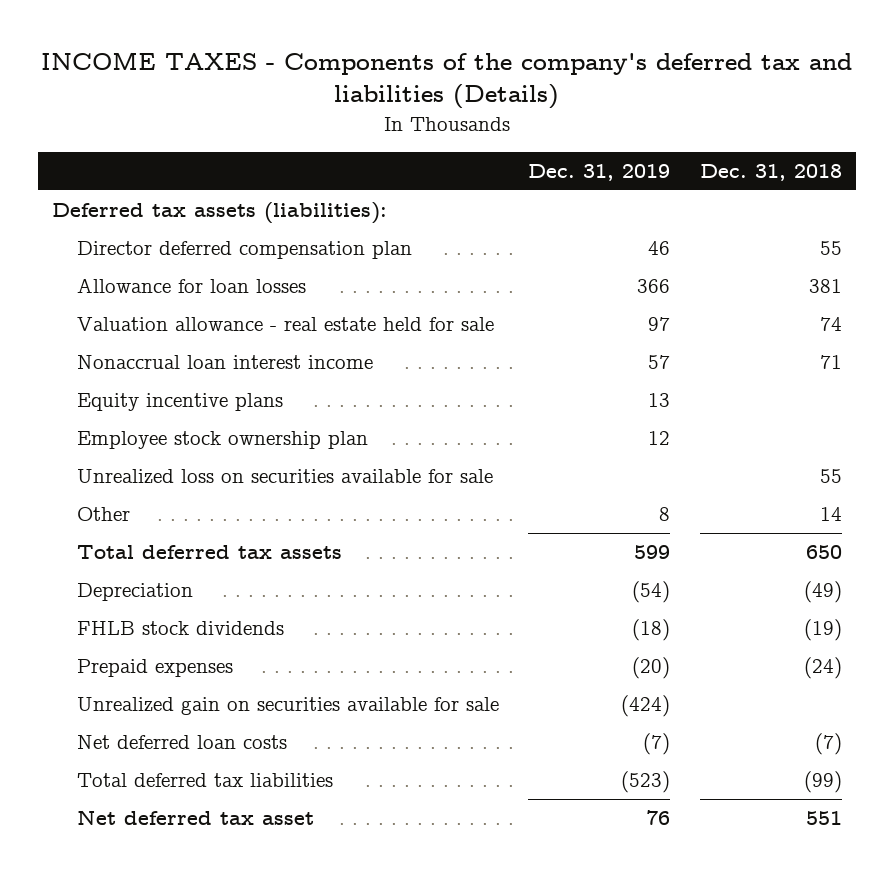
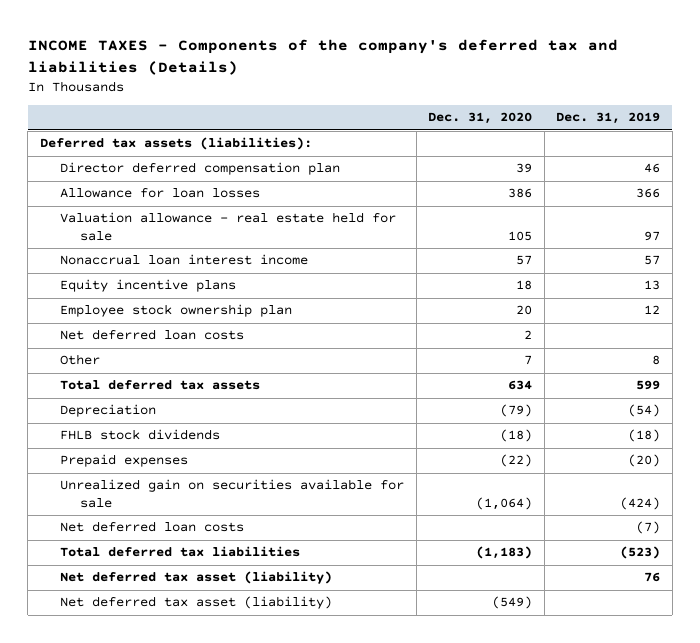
- | Dec. 31, 2019 | Dec. 31, 2018
+ | Dec. 31, 2020 | Dec. 31, 2019
- Unrealized loss on securities available for sale | | 55
+ Net deferred loan costs | 2 |
- Net deferred tax asset | 76 | 551
+ Net deferred tax asset (liability) | | 76
+ Net deferred tax asset (liability) | (549) |

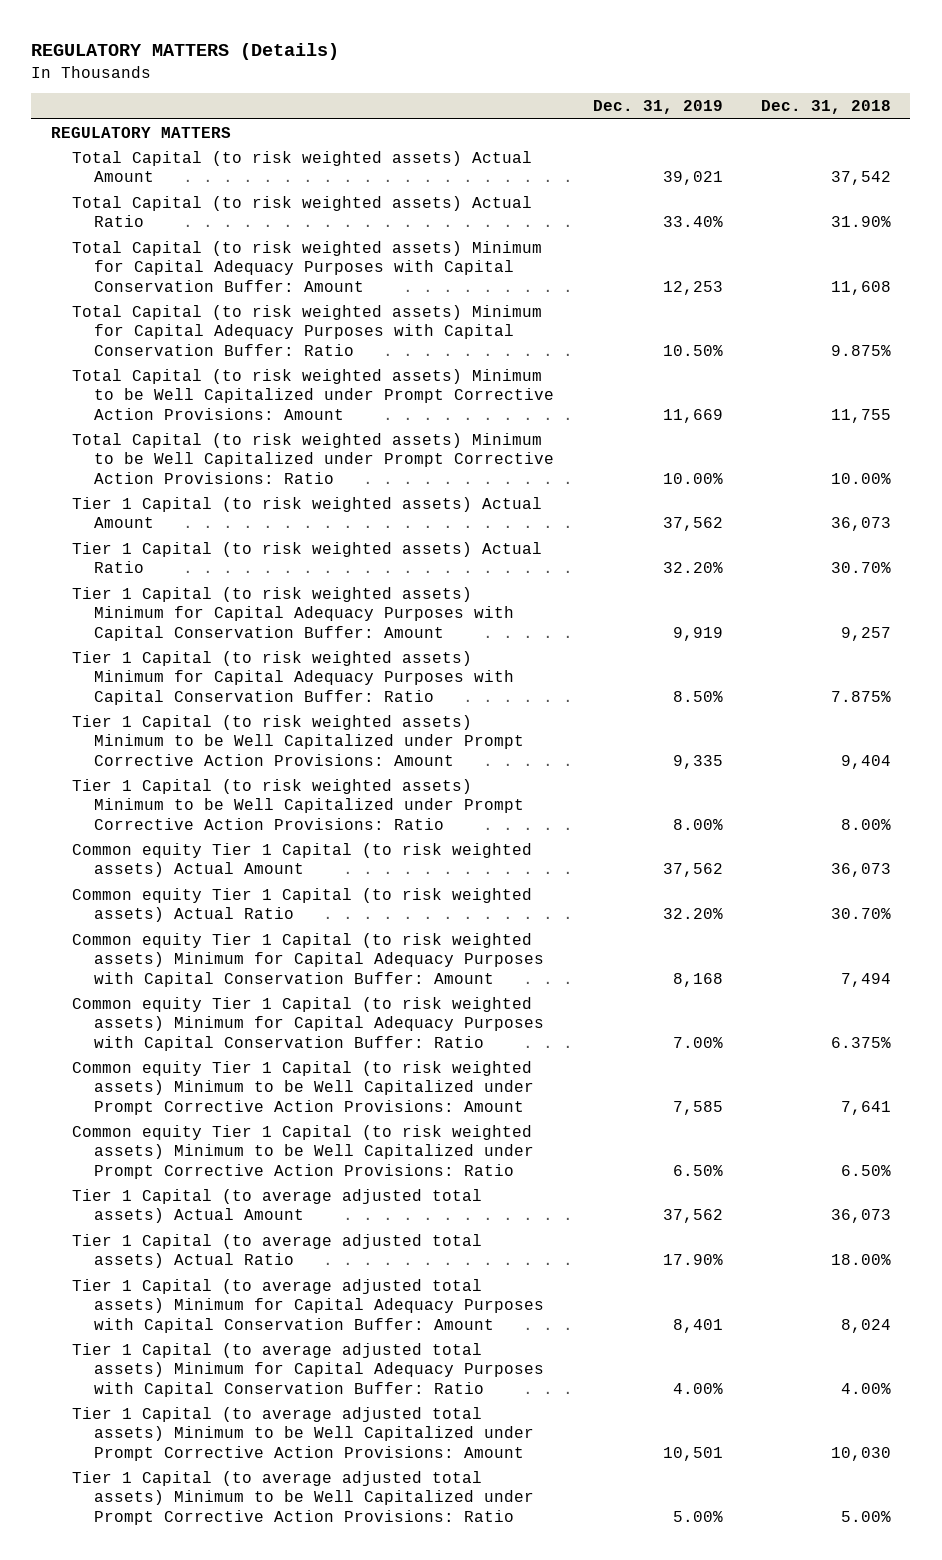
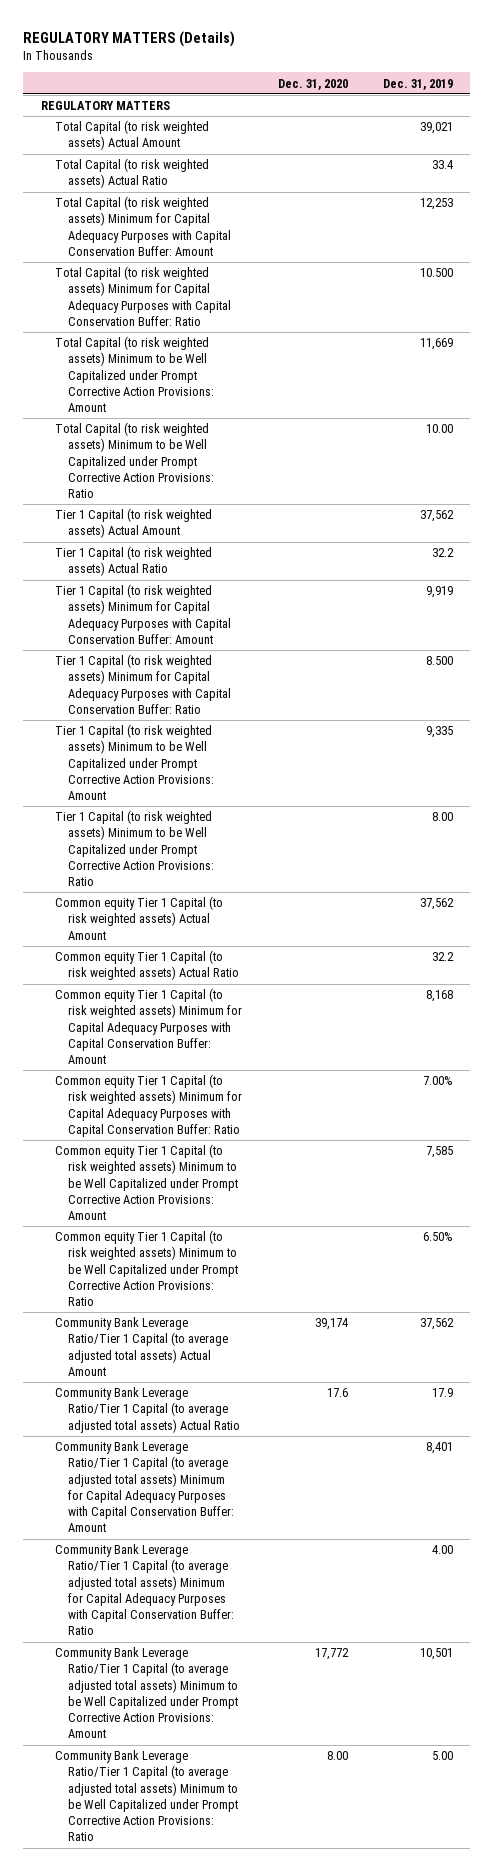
- | Dec. 31, 2019 | Dec. 31, 2018
+ | Dec. 31, 2020 | Dec. 31, 2019
- Total Capital (to risk weighted assets) Actual Ratio | 33.40% | 31.90%
+ Total Capital (to risk weighted assets) Actual Ratio | | 33.4
- Total Capital (to risk weighted assets) Minimum for Capital Adequacy Purposes with Capital Conservation Buffer: Ratio | 10.50% | 9.875%
+ Total Capital (to risk weighted assets) Minimum for Capital Adequacy Purposes with Capital Conservation Buffer: Ratio | | 10.500
- Total Capital (to risk weighted assets) Minimum to be Well Capitalized under Prompt Corrective Action Provisions: Ratio | 10.00% | 10.00%
+ Total Capital (to risk weighted assets) Minimum to be Well Capitalized under Prompt Corrective Action Provisions: Ratio | | 10.00
- Tier 1 Capital (to risk weighted assets) Actual Ratio | 32.20% | 30.70%
+ Tier 1 Capital (to risk weighted assets) Actual Ratio | | 32.2
- Tier 1 Capital (to risk weighted assets) Minimum for Capital Adequacy Purposes with Capital Conservation Buffer: Ratio | 8.50% | 7.875%
+ Tier 1 Capital (to risk weighted assets) Minimum for Capital Adequacy Purposes with Capital Conservation Buffer: Ratio | | 8.500
- Tier 1 Capital (to risk weighted assets) Minimum to be Well Capitalized under Prompt Corrective Action Provisions: Ratio | 8.00% | 8.00%
+ Tier 1 Capital (to risk weighted assets) Minimum to be Well Capitalized under Prompt Corrective Action Provisions: Ratio | | 8.00
- Common equity Tier 1 Capital (to risk weighted assets) Actual Ratio | 32.20% | 30.70%
+ Common equity Tier 1 Capital (to risk weighted assets) Actual Ratio | | 32.2
- Tier 1 Capital (to average adjusted total assets) Actual Amount | 37,562 | 36,073
- Tier 1 Capital (to average adjusted total assets) Actual Ratio | 17.90% | 18.00%
- Tier 1 Capital (to average adjusted total assets) Minimum for Capital Adequacy Purposes with Capital Conservation Buffer: Amount | 8,401 | 8,024
- Tier 1 Capital (to average adjusted total assets) Minimum for Capital Adequacy Purposes with Capital Conservation Buffer: Ratio | 4.00% | 4.00%
- Tier 1 Capital (to average adjusted total assets) Minimum to be Well Capitalized under Prompt Corrective Action Provisions: Amount | 10,501 | 10,030
- Tier 1 Capital (to average adjusted total assets) Minimum to be Well Capitalized under Prompt Corrective Action Provisions: Ratio | 5.00% | 5.00%
+ Community Bank Leverage Ratio/Tier 1 Capital (to average adjusted total assets) Actual Amount | 39,174 | 37,562
+ Community Bank Leverage Ratio/Tier 1 Capital (to average adjusted total assets) Actual Ratio | 17.6 | 17.9
+ Community Bank Leverage Ratio/Tier 1 Capital (to average adjusted total assets) Minimum for Capital Adequacy Purposes with Capital Conservation Buffer: Amount | | 8,401
+ Community Bank Leverage Ratio/Tier 1 Capital (to average adjusted total assets) Minimum for Capital Adequacy Purposes with Capital Conservation Buffer: Ratio | | 4.00
+ Community Bank Leverage Ratio/Tier 1 Capital (to average adjusted total assets) Minimum to be Well Capitalized under Prompt Corrective Action Provisions: Amount | 17,772 | 10,501
+ Community Bank Leverage Ratio/Tier 1 Capital (to average adjusted total assets) Minimum to be Well Capitalized under Prompt Corrective Action Provisions: Ratio | 8.00 | 5.00

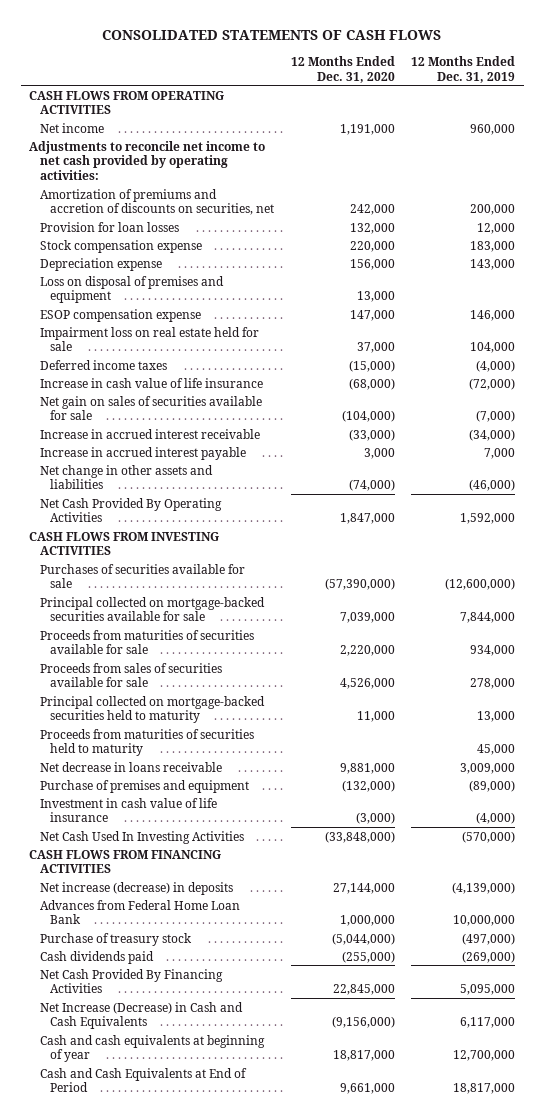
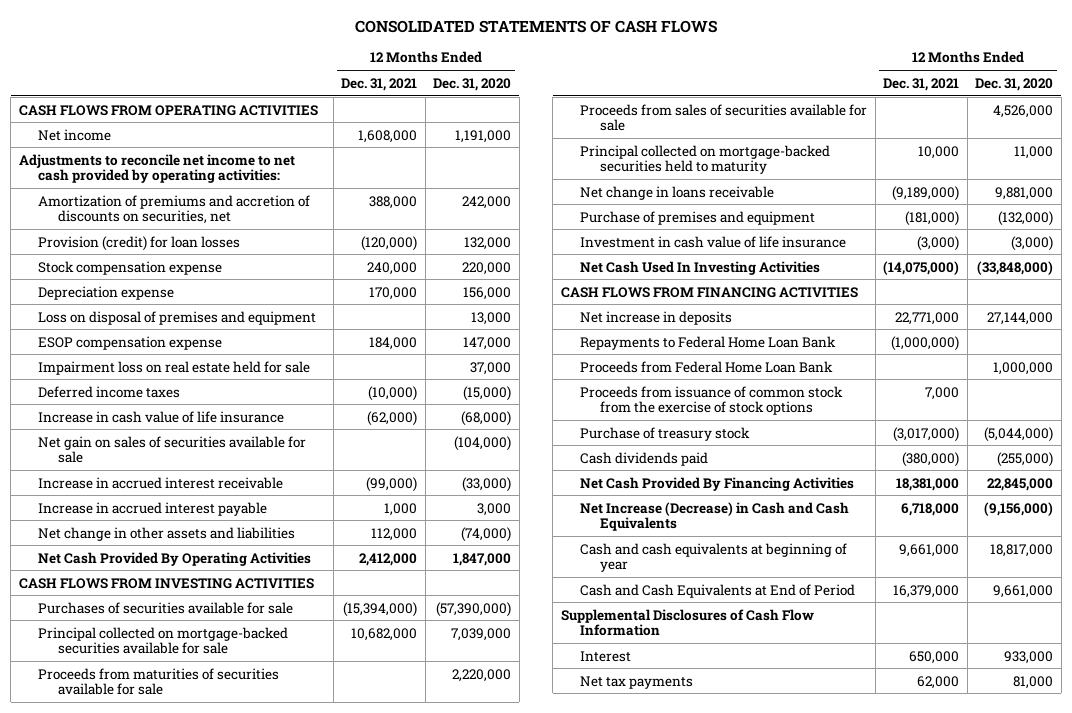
- | 12 Months Ended Dec. 31, 2020 | 12 Months Ended Dec. 31, 2019
+ | 12 Months Ended Dec. 31, 2021 | 12 Months Ended Dec. 31, 2020
- Provision for loan losses | 132,000 | 12,000
+ Provision (credit) for loan losses | (120,000) | 132,000
- Proceeds from maturities of securities held to maturity | | 45,000
- Net decrease in loans receivable | 9,881,000 | 3,009,000
+ Net change in loans receivable | (9,189,000) | 9,881,000
- Net increase (decrease) in deposits | 27,144,000 | (4,139,000)
- Advances from Federal Home Loan Bank | 1,000,000 | 10,000,000
+ Net increase in deposits | 22,771,000 | 27,144,000
+ Repayments to Federal Home Loan Bank | (1,000,000) |
+ Proceeds from Federal Home Loan Bank | | 1,000,000
+ Proceeds from issuance of common stock from the exercise of stock options | 7,000 |
+ Supplemental Disclosures of Cash Flow Information
+ Interest | 650,000 | 933,000
+ Net tax payments | 62,000 | 81,000

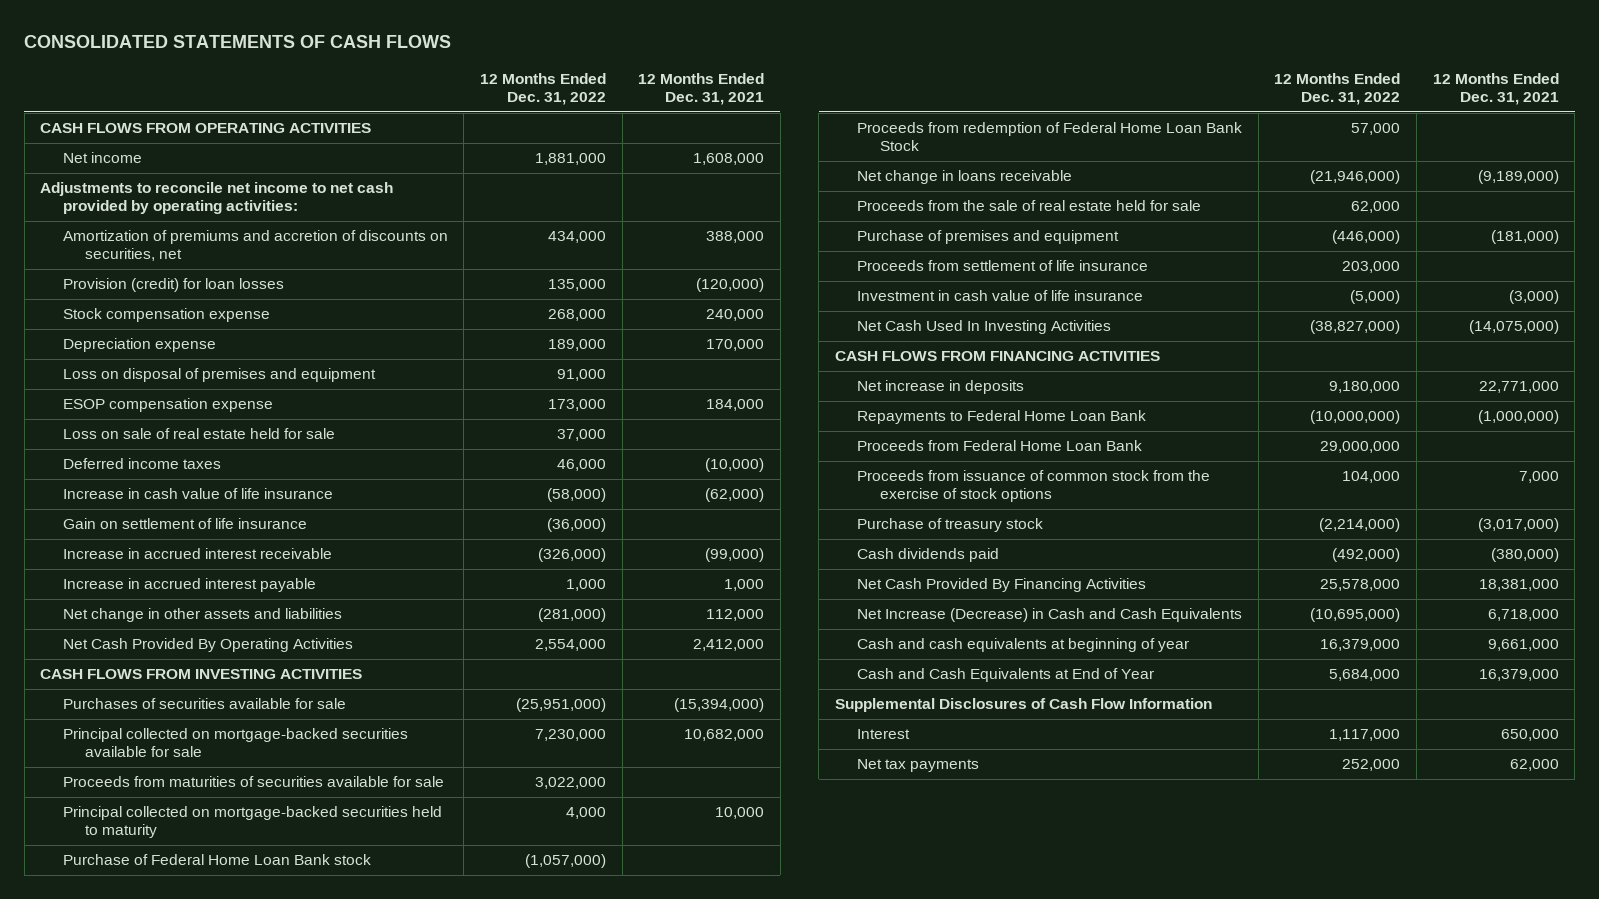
- | 12 Months Ended Dec. 31, 2021 | 12 Months Ended Dec. 31, 2020
+ | 12 Months Ended Dec. 31, 2022 | 12 Months Ended Dec. 31, 2021
- Impairment loss on real estate held for sale | | 37,000
+ Loss on sale of real estate held for sale | 37,000 |
- Net gain on sales of securities available for sale | | (104,000)
+ Gain on settlement of life insurance | (36,000) |
- Proceeds from sales of securities available for sale | | 4,526,000
+ Purchase of Federal Home Loan Bank stock | (1,057,000) |
+ Proceeds from redemption of Federal Home Loan Bank Stock | 57,000 |
+ Proceeds from the sale of real estate held for sale | 62,000 |
+ Proceeds from settlement of life insurance | 203,000 |
- Cash and Cash Equivalents at End of Period | 16,379,000 | 9,661,000
+ Cash and Cash Equivalents at End of Year | 5,684,000 | 16,379,000

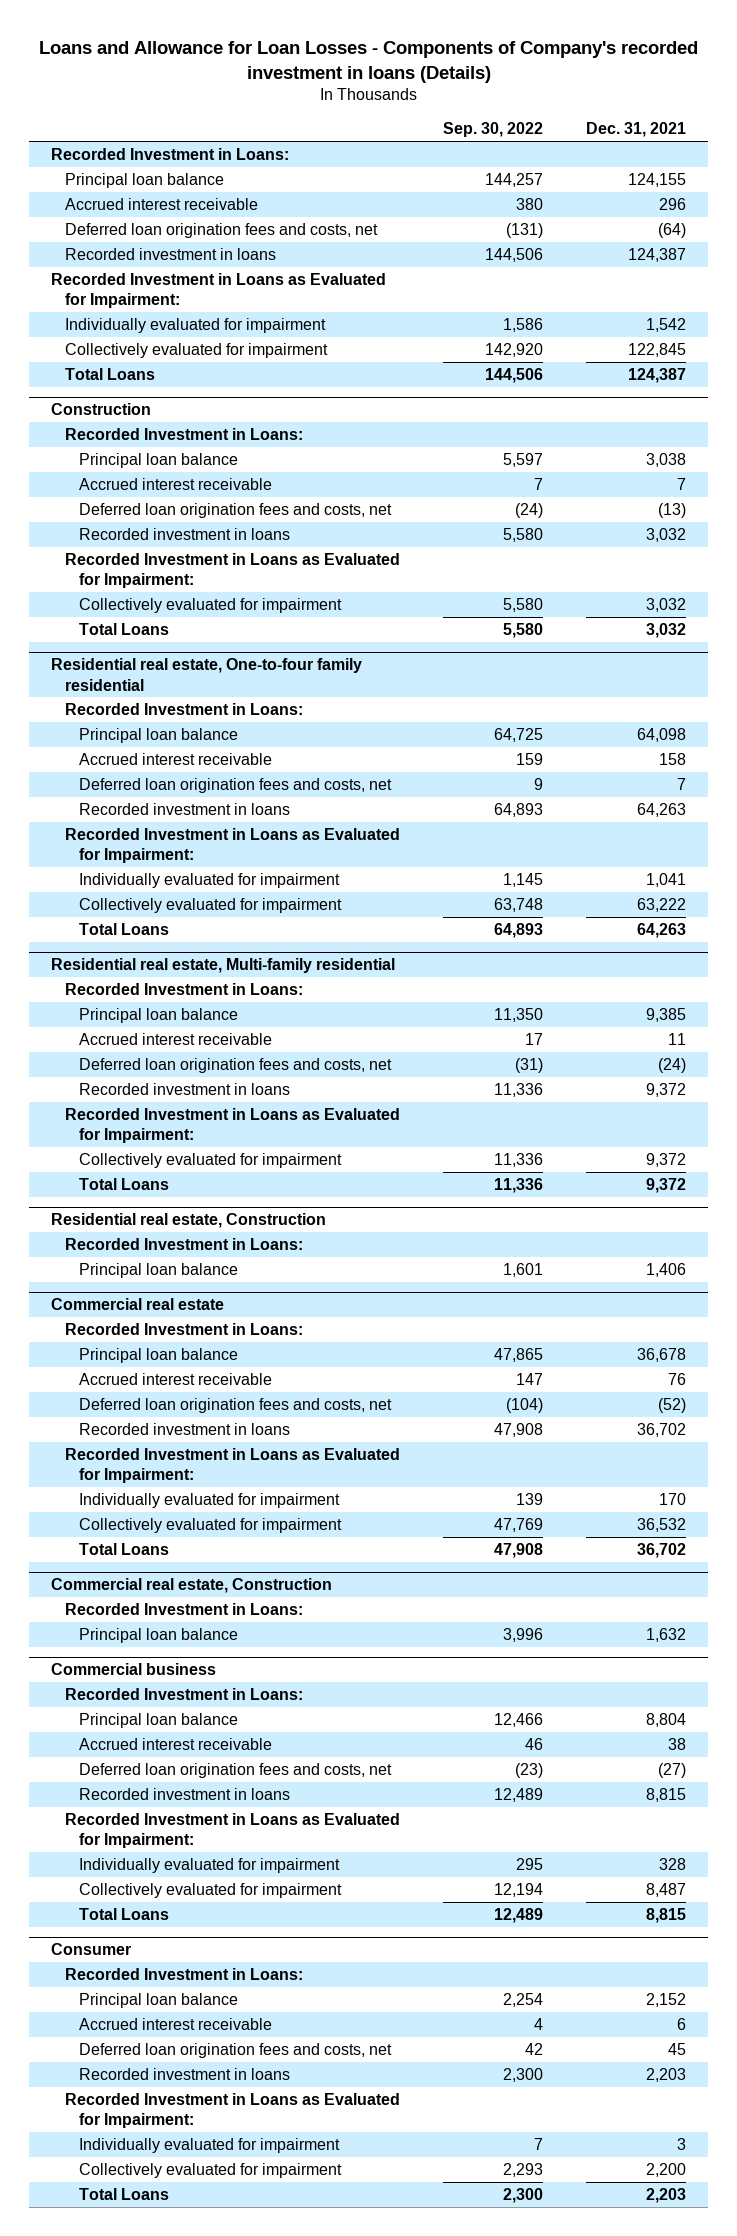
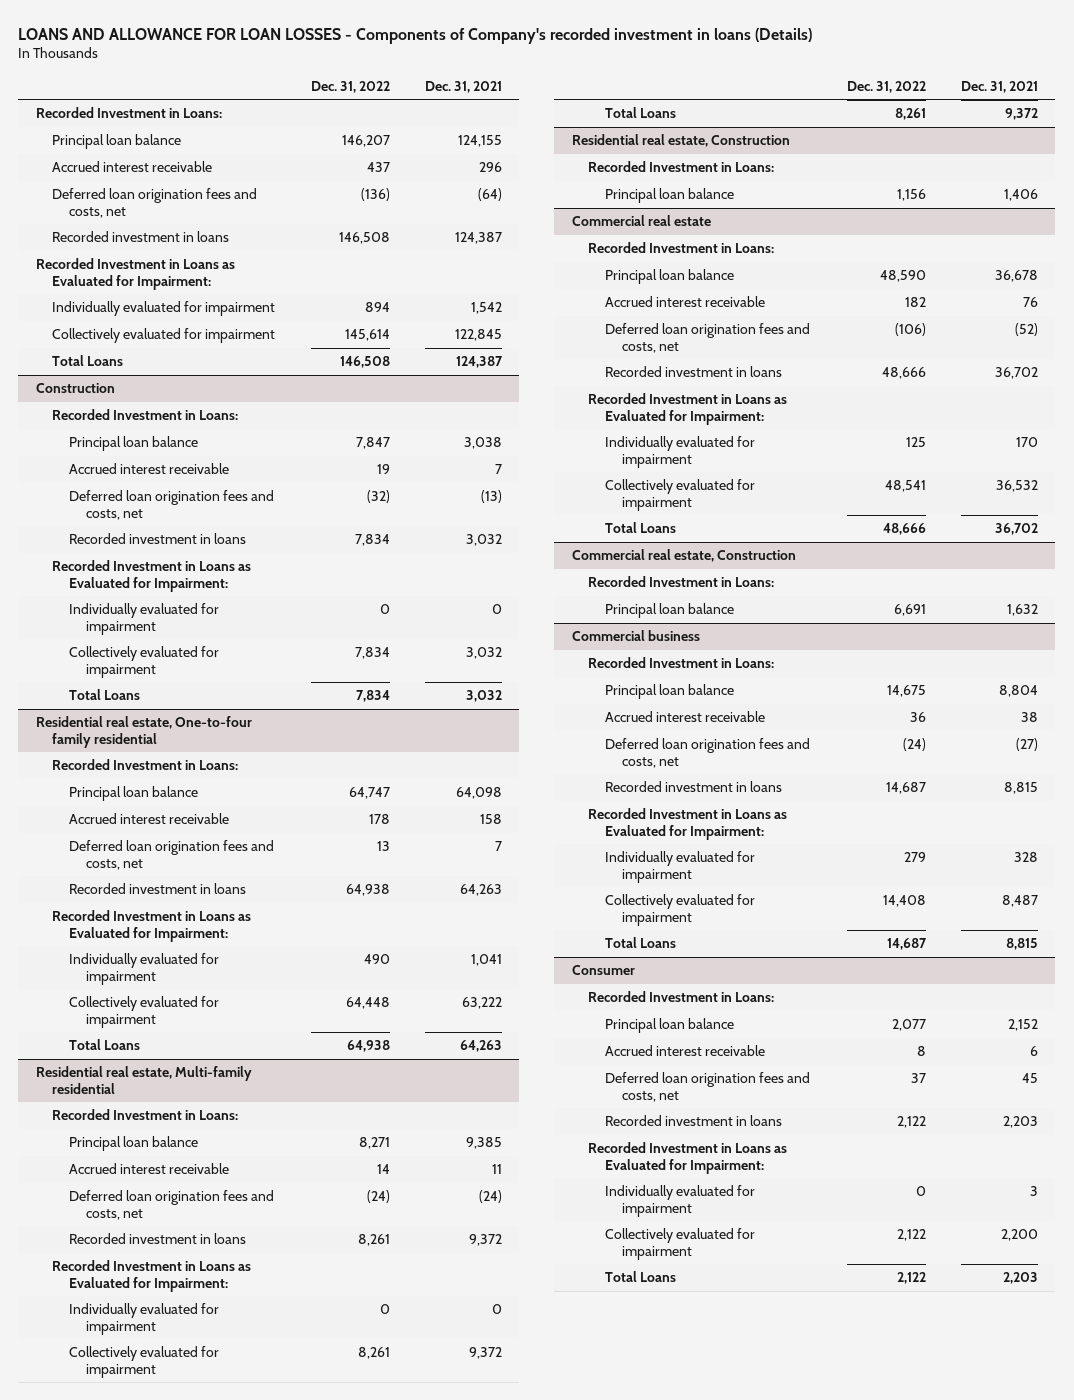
- Loans and Allowance for Loan Losses - Components of Company's recorded investment in loans (Details)
+ LOANS AND ALLOWANCE FOR LOAN LOSSES - Components of Company's recorded investment in loans (Details)
- | Sep. 30, 2022 | Dec. 31, 2021
+ | Dec. 31, 2022 | Dec. 31, 2021
@ Construction
+ Individually evaluated for impairment | 0 | 0
@ Residential real estate, Multi-family residential
+ Individually evaluated for impairment | 0 | 0

